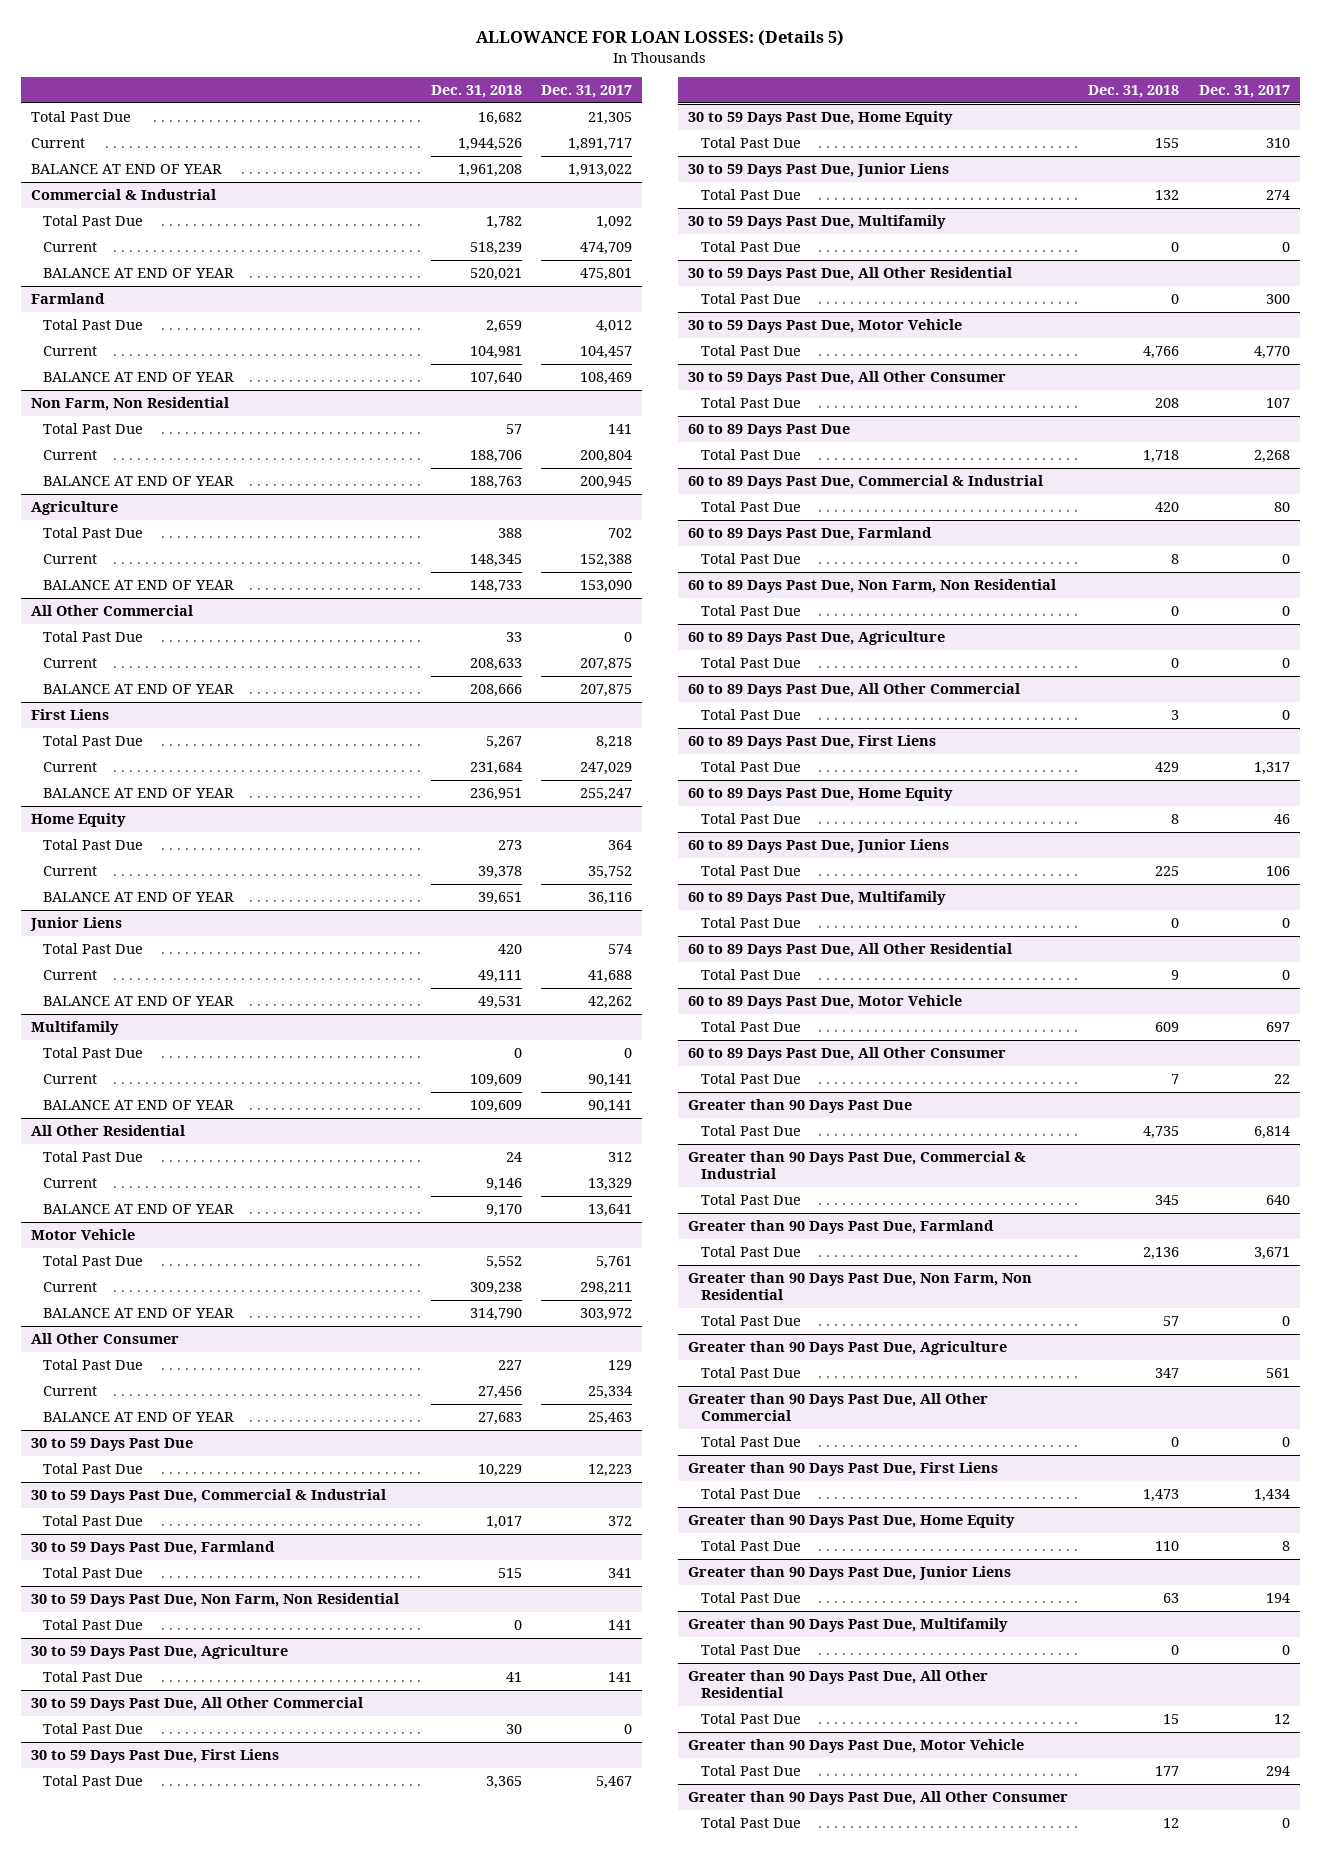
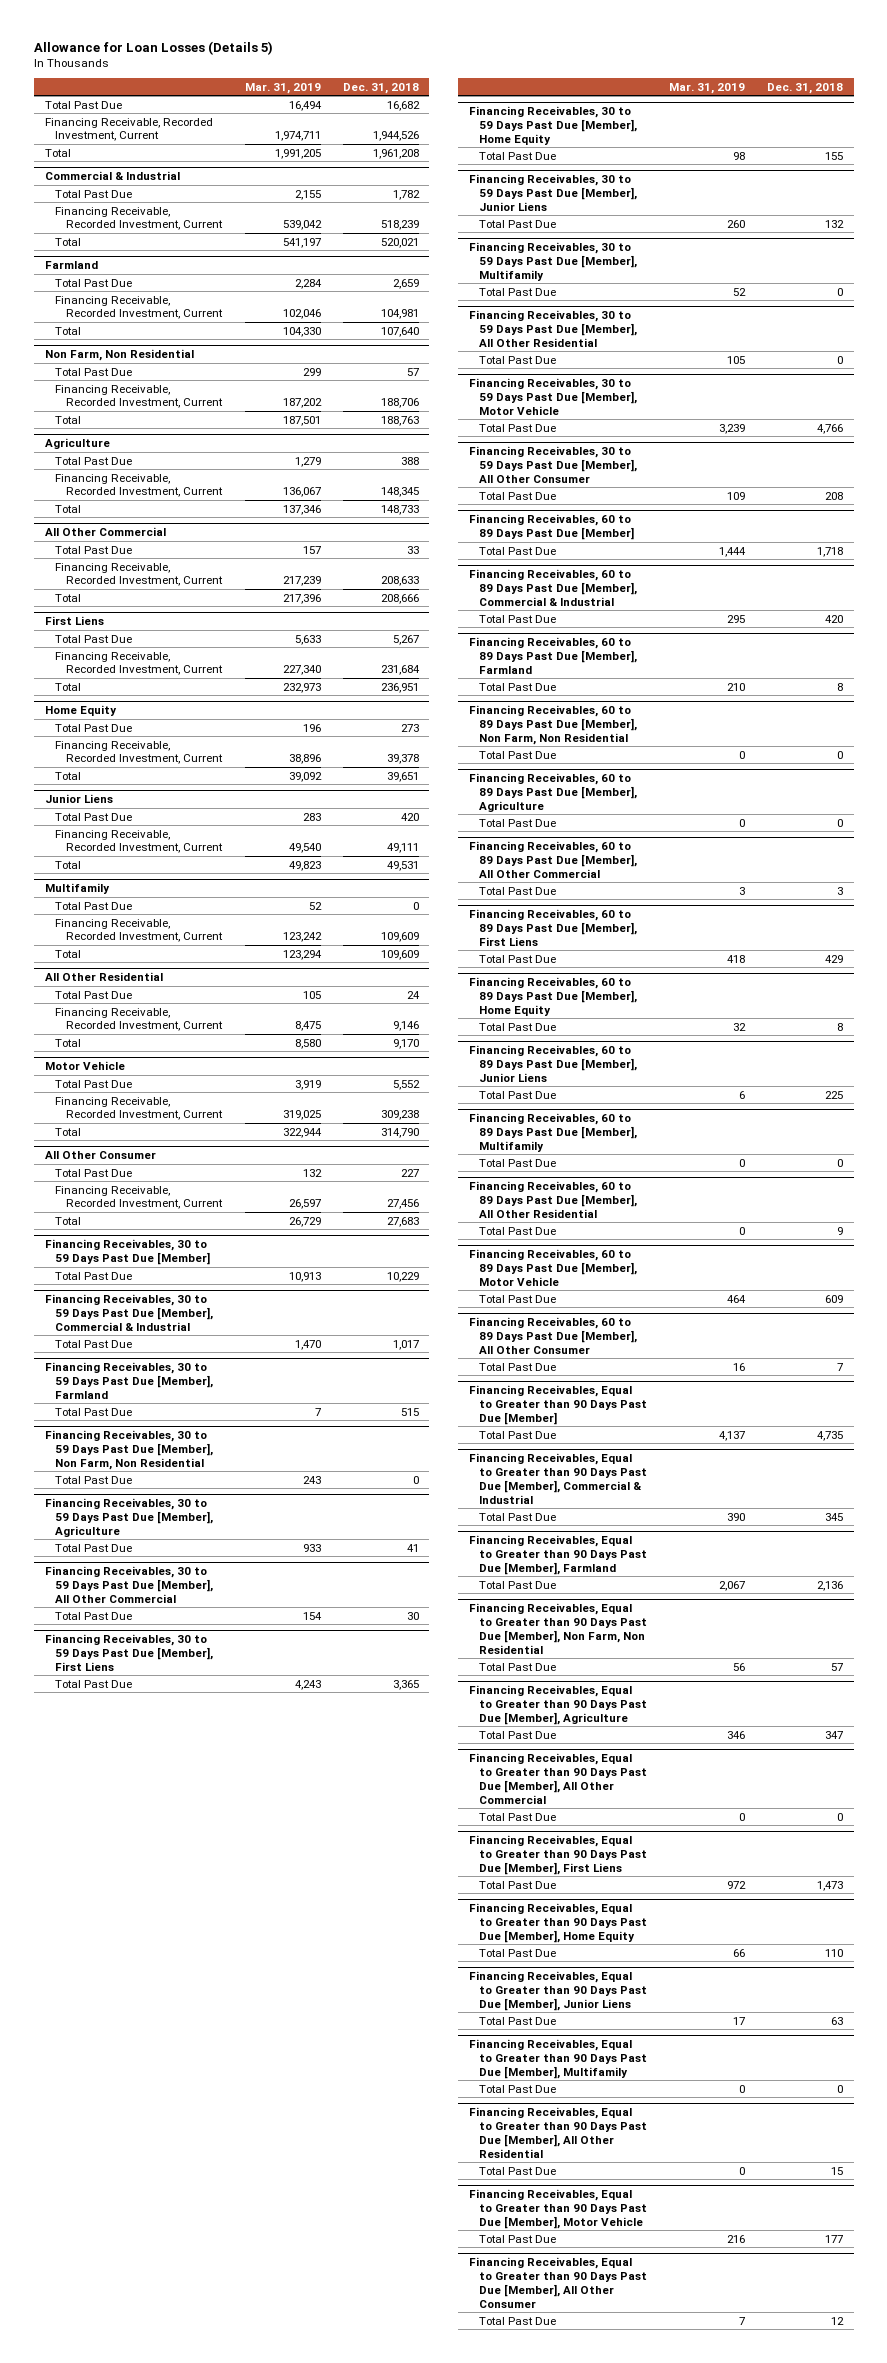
- ALLOWANCE FOR LOAN LOSSES: (Details 5)
+ Allowance for Loan Losses (Details 5)
- | Dec. 31, 2018 | Dec. 31, 2017
+ | Mar. 31, 2019 | Dec. 31, 2018
- Current | 1,944,526 | 1,891,717
- BALANCE AT END OF YEAR | 1,961,208 | 1,913,022
+ Financing Receivable, Recorded Investment, Current | 1,974,711 | 1,944,526
+ Total | 1,991,205 | 1,961,208
@ Commercial & Industrial
- Current | 518,239 | 474,709
- BALANCE AT END OF YEAR | 520,021 | 475,801
+ Financing Receivable, Recorded Investment, Current | 539,042 | 518,239
+ Total | 541,197 | 520,021
@ Farmland
- Current | 104,981 | 104,457
- BALANCE AT END OF YEAR | 107,640 | 108,469
+ Financing Receivable, Recorded Investment, Current | 102,046 | 104,981
+ Total | 104,330 | 107,640
@ Non Farm, Non Residential
- Current | 188,706 | 200,804
- BALANCE AT END OF YEAR | 188,763 | 200,945
+ Financing Receivable, Recorded Investment, Current | 187,202 | 188,706
+ Total | 187,501 | 188,763
@ Agriculture
- Current | 148,345 | 152,388
- BALANCE AT END OF YEAR | 148,733 | 153,090
+ Financing Receivable, Recorded Investment, Current | 136,067 | 148,345
+ Total | 137,346 | 148,733
@ All Other Commercial
- Current | 208,633 | 207,875
- BALANCE AT END OF YEAR | 208,666 | 207,875
+ Financing Receivable, Recorded Investment, Current | 217,239 | 208,633
+ Total | 217,396 | 208,666
@ First Liens
- Current | 231,684 | 247,029
- BALANCE AT END OF YEAR | 236,951 | 255,247
+ Financing Receivable, Recorded Investment, Current | 227,340 | 231,684
+ Total | 232,973 | 236,951
@ Home Equity
- Current | 39,378 | 35,752
- BALANCE AT END OF YEAR | 39,651 | 36,116
+ Financing Receivable, Recorded Investment, Current | 38,896 | 39,378
+ Total | 39,092 | 39,651
@ Junior Liens
- Current | 49,111 | 41,688
- BALANCE AT END OF YEAR | 49,531 | 42,262
+ Financing Receivable, Recorded Investment, Current | 49,540 | 49,111
+ Total | 49,823 | 49,531
@ Multifamily
- Current | 109,609 | 90,141
- BALANCE AT END OF YEAR | 109,609 | 90,141
+ Financing Receivable, Recorded Investment, Current | 123,242 | 109,609
+ Total | 123,294 | 109,609
@ All Other Residential
- Current | 9,146 | 13,329
- BALANCE AT END OF YEAR | 9,170 | 13,641
+ Financing Receivable, Recorded Investment, Current | 8,475 | 9,146
+ Total | 8,580 | 9,170
@ Motor Vehicle
- Current | 309,238 | 298,211
- BALANCE AT END OF YEAR | 314,790 | 303,972
+ Financing Receivable, Recorded Investment, Current | 319,025 | 309,238
+ Total | 322,944 | 314,790
@ All Other Consumer
- Current | 27,456 | 25,334
- BALANCE AT END OF YEAR | 27,683 | 25,463
- 30 to 59 Days Past Due
@ All Other Consumer
+ Financing Receivable, Recorded Investment, Current | 26,597 | 27,456
+ Total | 26,729 | 27,683
+ Financing Receivables, 30 to 59 Days Past Due [Member]
- 30 to 59 Days Past Due, Commercial & Industrial
+ Financing Receivables, 30 to 59 Days Past Due [Member], Commercial & Industrial
- 30 to 59 Days Past Due, Farmland
+ Financing Receivables, 30 to 59 Days Past Due [Member], Farmland
- 30 to 59 Days Past Due, Non Farm, Non Residential
+ Financing Receivables, 30 to 59 Days Past Due [Member], Non Farm, Non Residential
- 30 to 59 Days Past Due, Agriculture
+ Financing Receivables, 30 to 59 Days Past Due [Member], Agriculture
- 30 to 59 Days Past Due, All Other Commercial
+ Financing Receivables, 30 to 59 Days Past Due [Member], All Other Commercial
- 30 to 59 Days Past Due, First Liens
+ Financing Receivables, 30 to 59 Days Past Due [Member], First Liens
- 30 to 59 Days Past Due, Home Equity
+ Financing Receivables, 30 to 59 Days Past Due [Member], Home Equity
- 30 to 59 Days Past Due, Junior Liens
+ Financing Receivables, 30 to 59 Days Past Due [Member], Junior Liens
- 30 to 59 Days Past Due, Multifamily
+ Financing Receivables, 30 to 59 Days Past Due [Member], Multifamily
- 30 to 59 Days Past Due, All Other Residential
+ Financing Receivables, 30 to 59 Days Past Due [Member], All Other Residential
- 30 to 59 Days Past Due, Motor Vehicle
+ Financing Receivables, 30 to 59 Days Past Due [Member], Motor Vehicle
- 30 to 59 Days Past Due, All Other Consumer
+ Financing Receivables, 30 to 59 Days Past Due [Member], All Other Consumer
- 60 to 89 Days Past Due
+ Financing Receivables, 60 to 89 Days Past Due [Member]
- 60 to 89 Days Past Due, Commercial & Industrial
+ Financing Receivables, 60 to 89 Days Past Due [Member], Commercial & Industrial
- 60 to 89 Days Past Due, Farmland
+ Financing Receivables, 60 to 89 Days Past Due [Member], Farmland
- 60 to 89 Days Past Due, Non Farm, Non Residential
+ Financing Receivables, 60 to 89 Days Past Due [Member], Non Farm, Non Residential
- 60 to 89 Days Past Due, Agriculture
+ Financing Receivables, 60 to 89 Days Past Due [Member], Agriculture
- 60 to 89 Days Past Due, All Other Commercial
+ Financing Receivables, 60 to 89 Days Past Due [Member], All Other Commercial
- 60 to 89 Days Past Due, First Liens
+ Financing Receivables, 60 to 89 Days Past Due [Member], First Liens
- 60 to 89 Days Past Due, Home Equity
+ Financing Receivables, 60 to 89 Days Past Due [Member], Home Equity
- 60 to 89 Days Past Due, Junior Liens
+ Financing Receivables, 60 to 89 Days Past Due [Member], Junior Liens
- 60 to 89 Days Past Due, Multifamily
+ Financing Receivables, 60 to 89 Days Past Due [Member], Multifamily
- 60 to 89 Days Past Due, All Other Residential
+ Financing Receivables, 60 to 89 Days Past Due [Member], All Other Residential
- 60 to 89 Days Past Due, Motor Vehicle
+ Financing Receivables, 60 to 89 Days Past Due [Member], Motor Vehicle
- 60 to 89 Days Past Due, All Other Consumer
+ Financing Receivables, 60 to 89 Days Past Due [Member], All Other Consumer
- Greater than 90 Days Past Due
+ Financing Receivables, Equal to Greater than 90 Days Past Due [Member]
- Greater than 90 Days Past Due, Commercial & Industrial
+ Financing Receivables, Equal to Greater than 90 Days Past Due [Member], Commercial & Industrial
- Greater than 90 Days Past Due, Farmland
+ Financing Receivables, Equal to Greater than 90 Days Past Due [Member], Farmland
- Greater than 90 Days Past Due, Non Farm, Non Residential
+ Financing Receivables, Equal to Greater than 90 Days Past Due [Member], Non Farm, Non Residential
- Greater than 90 Days Past Due, Agriculture
+ Financing Receivables, Equal to Greater than 90 Days Past Due [Member], Agriculture
- Greater than 90 Days Past Due, All Other Commercial
+ Financing Receivables, Equal to Greater than 90 Days Past Due [Member], All Other Commercial
- Greater than 90 Days Past Due, First Liens
+ Financing Receivables, Equal to Greater than 90 Days Past Due [Member], First Liens
- Greater than 90 Days Past Due, Home Equity
+ Financing Receivables, Equal to Greater than 90 Days Past Due [Member], Home Equity
- Greater than 90 Days Past Due, Junior Liens
+ Financing Receivables, Equal to Greater than 90 Days Past Due [Member], Junior Liens
- Greater than 90 Days Past Due, Multifamily
+ Financing Receivables, Equal to Greater than 90 Days Past Due [Member], Multifamily
- Greater than 90 Days Past Due, All Other Residential
+ Financing Receivables, Equal to Greater than 90 Days Past Due [Member], All Other Residential
- Greater than 90 Days Past Due, Motor Vehicle
+ Financing Receivables, Equal to Greater than 90 Days Past Due [Member], Motor Vehicle
- Greater than 90 Days Past Due, All Other Consumer
+ Financing Receivables, Equal to Greater than 90 Days Past Due [Member], All Other Consumer

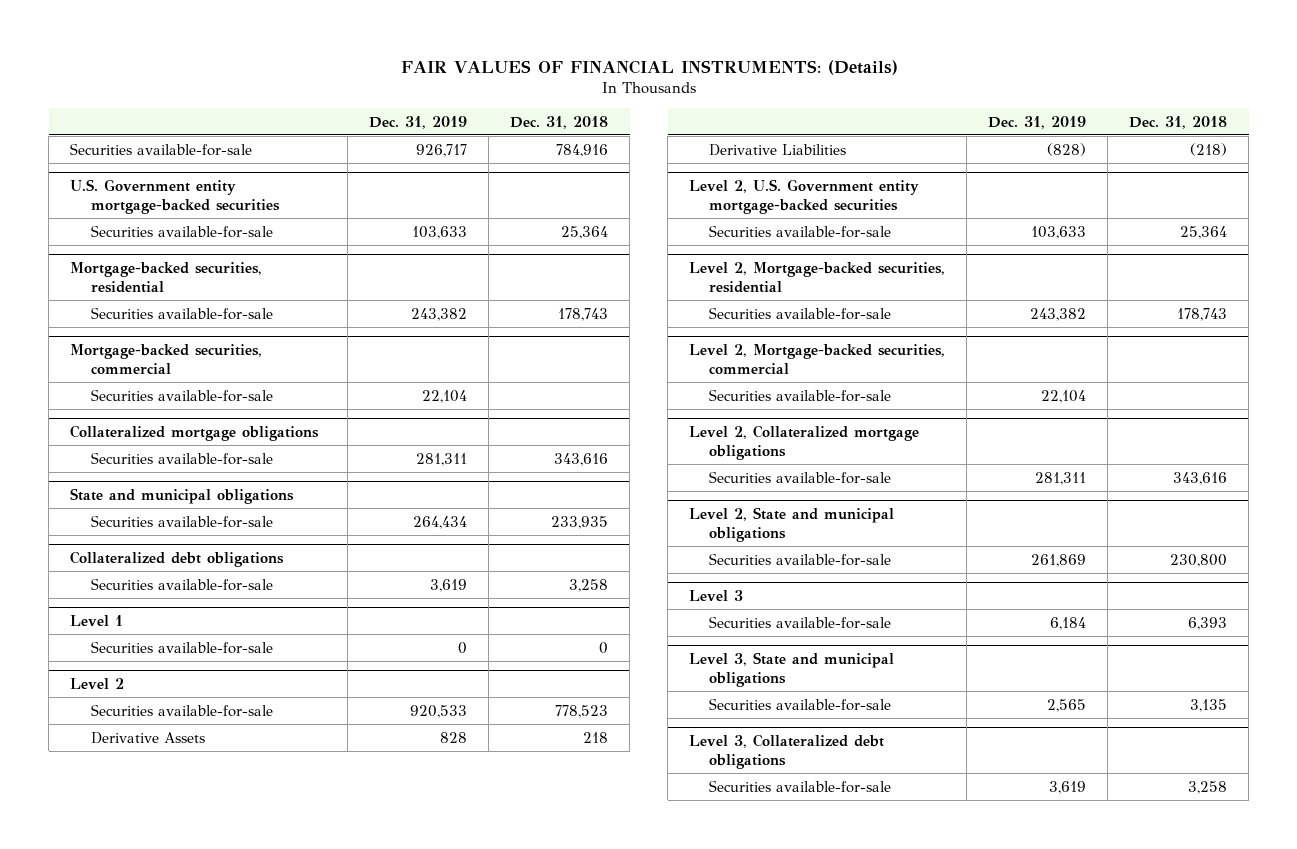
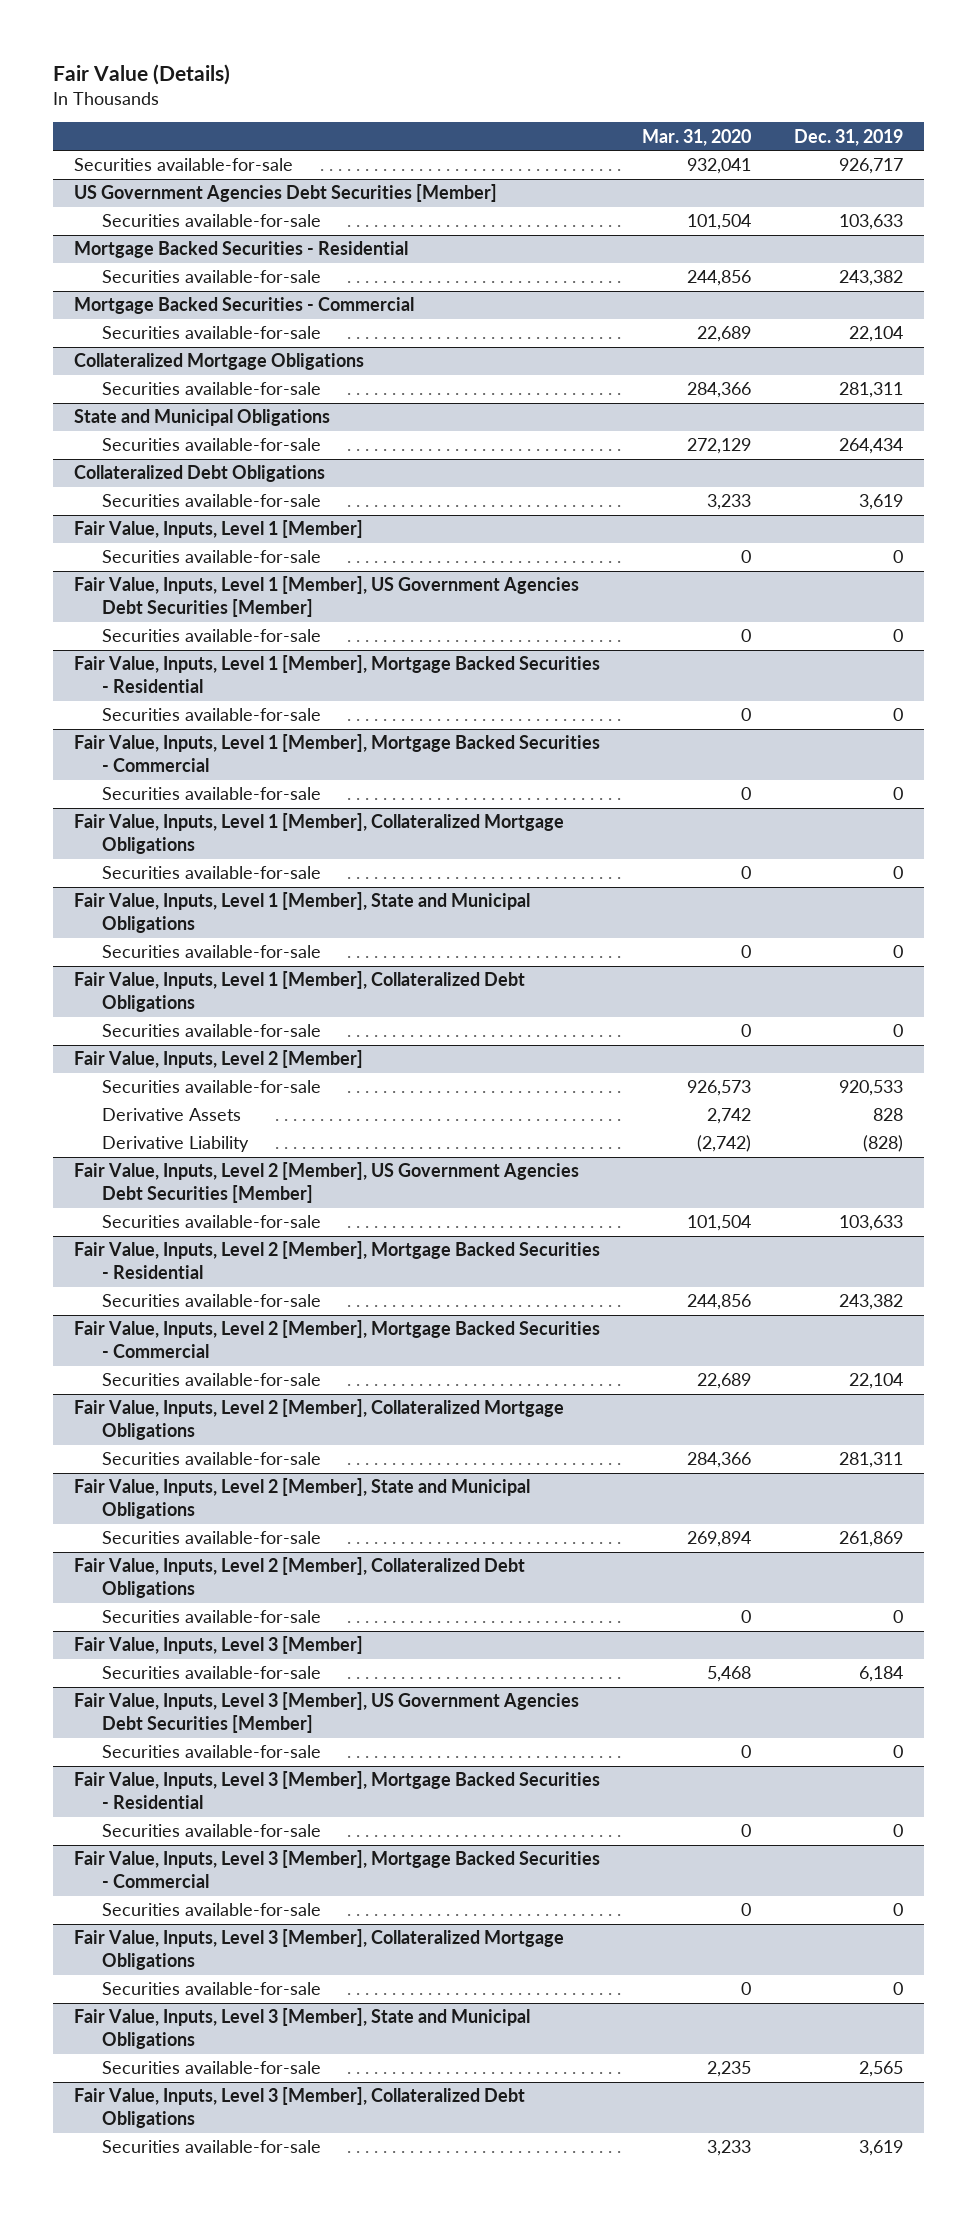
- FAIR VALUES OF FINANCIAL INSTRUMENTS: (Details)
+ Fair Value (Details)
- | Dec. 31, 2019 | Dec. 31, 2018
+ | Mar. 31, 2020 | Dec. 31, 2019
- U.S. Government entity mortgage-backed securities
+ US Government Agencies Debt Securities [Member]
- Mortgage-backed securities, residential
+ Mortgage Backed Securities - Residential
- Mortgage-backed securities, commercial
+ Mortgage Backed Securities - Commercial
- Collateralized mortgage obligations
+ Collateralized Mortgage Obligations
- State and municipal obligations
+ State and Municipal Obligations
- Collateralized debt obligations
+ Collateralized Debt Obligations
- Level 1
+ Fair Value, Inputs, Level 1 [Member]
- Level 2
+ Fair Value, Inputs, Level 1 [Member], US Government Agencies Debt Securities [Member]
+ Securities available-for-sale | 0 | 0
+ Fair Value, Inputs, Level 1 [Member], Mortgage Backed Securities - Residential
+ Securities available-for-sale | 0 | 0
+ Fair Value, Inputs, Level 1 [Member], Mortgage Backed Securities - Commercial
+ Securities available-for-sale | 0 | 0
+ Fair Value, Inputs, Level 1 [Member], Collateralized Mortgage Obligations
+ Securities available-for-sale | 0 | 0
+ Fair Value, Inputs, Level 1 [Member], State and Municipal Obligations
+ Securities available-for-sale | 0 | 0
+ Fair Value, Inputs, Level 1 [Member], Collateralized Debt Obligations
+ Securities available-for-sale | 0 | 0
+ Fair Value, Inputs, Level 2 [Member]
- Derivative Liabilities | (828) | (218)
- Level 2, U.S. Government entity mortgage-backed securities
+ Derivative Liability | (2,742) | (828)
+ Fair Value, Inputs, Level 2 [Member], US Government Agencies Debt Securities [Member]
- Level 2, Mortgage-backed securities, residential
+ Fair Value, Inputs, Level 2 [Member], Mortgage Backed Securities - Residential
- Level 2, Mortgage-backed securities, commercial
+ Fair Value, Inputs, Level 2 [Member], Mortgage Backed Securities - Commercial
- Level 2, Collateralized mortgage obligations
+ Fair Value, Inputs, Level 2 [Member], Collateralized Mortgage Obligations
- Level 2, State and municipal obligations
+ Fair Value, Inputs, Level 2 [Member], State and Municipal Obligations
- Level 3
+ Fair Value, Inputs, Level 2 [Member], Collateralized Debt Obligations
+ Securities available-for-sale | 0 | 0
+ Fair Value, Inputs, Level 3 [Member]
- Level 3, State and municipal obligations
+ Fair Value, Inputs, Level 3 [Member], US Government Agencies Debt Securities [Member]
+ Securities available-for-sale | 0 | 0
+ Fair Value, Inputs, Level 3 [Member], Mortgage Backed Securities - Residential
+ Securities available-for-sale | 0 | 0
+ Fair Value, Inputs, Level 3 [Member], Mortgage Backed Securities - Commercial
+ Securities available-for-sale | 0 | 0
+ Fair Value, Inputs, Level 3 [Member], Collateralized Mortgage Obligations
+ Securities available-for-sale | 0 | 0
+ Fair Value, Inputs, Level 3 [Member], State and Municipal Obligations
- Level 3, Collateralized debt obligations
+ Fair Value, Inputs, Level 3 [Member], Collateralized Debt Obligations

